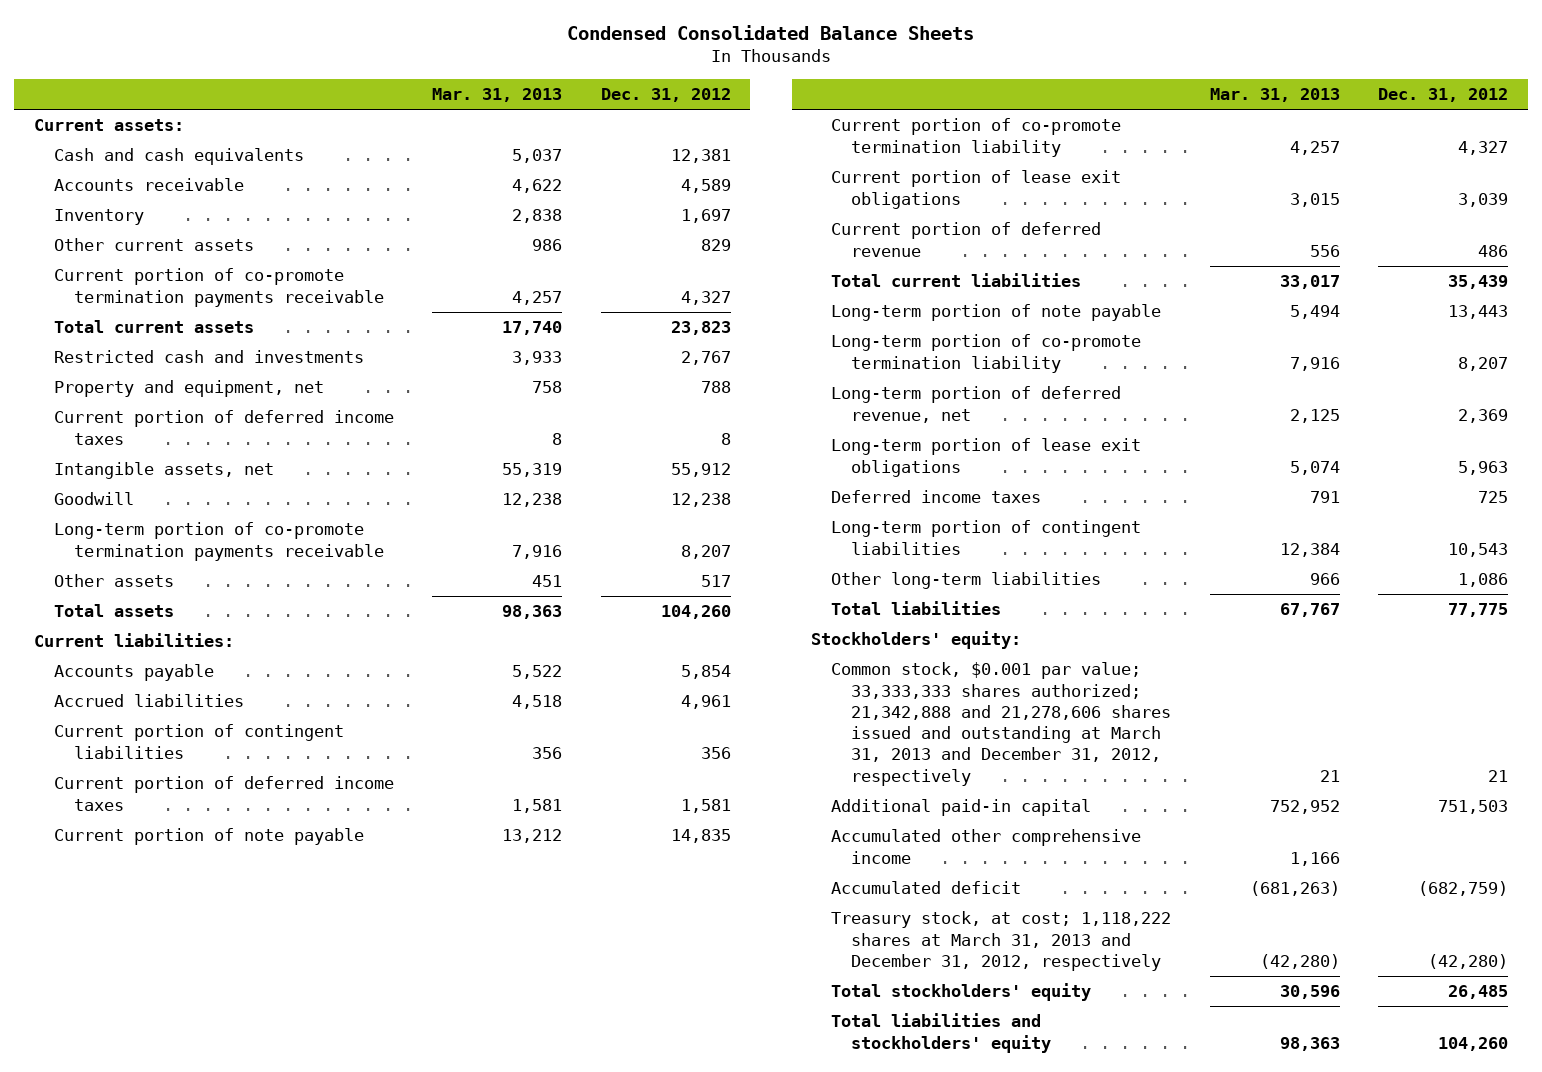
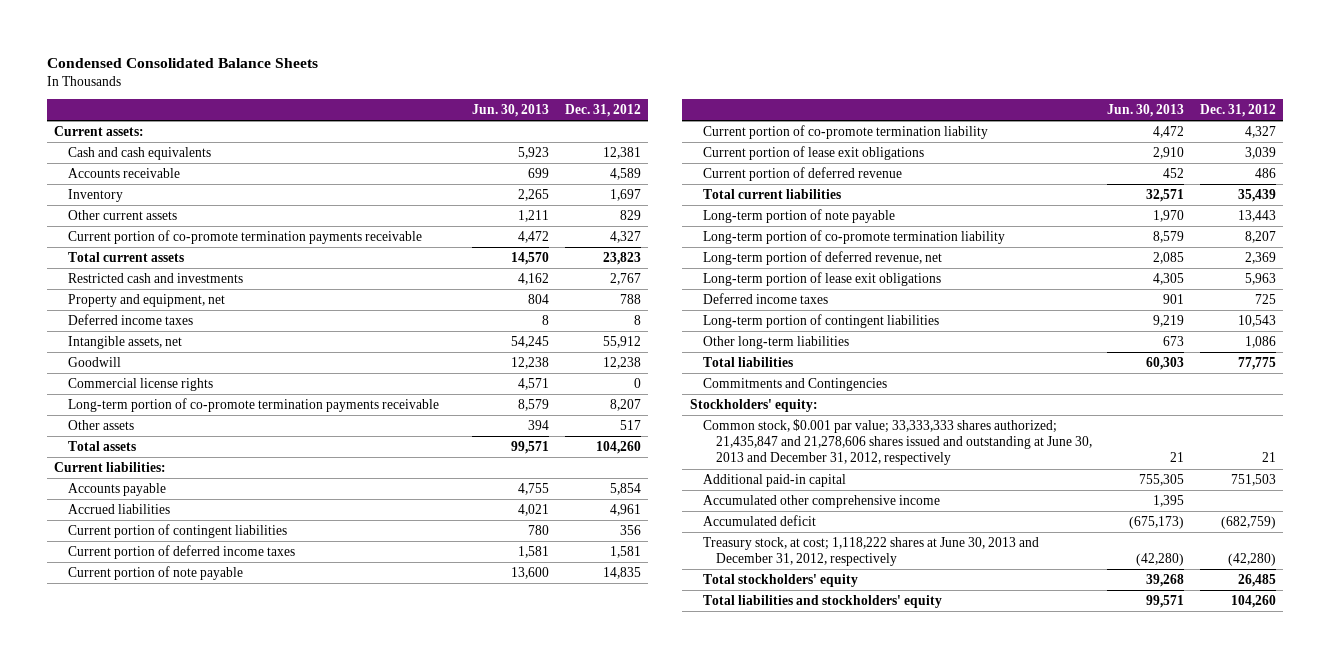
- | Mar. 31, 2013 | Dec. 31, 2012
+ | Jun. 30, 2013 | Dec. 31, 2012
- Current portion of deferred income taxes | 8 | 8
+ Deferred income taxes | 8 | 8
+ Commercial license rights | 4,571 | 0
+ Commitments and Contingencies
- Common stock, $0.001 par value; 33,333,333 shares authorized; 21,342,888 and 21,278,606 shares issued and outstanding at March 31, 2013 and December 31, 2012, respectively | 21 | 21
+ Common stock, $0.001 par value; 33,333,333 shares authorized; 21,435,847 and 21,278,606 shares issued and outstanding at June 30, 2013 and December 31, 2012, respectively | 21 | 21
- Treasury stock, at cost; 1,118,222 shares at March 31, 2013 and December 31, 2012, respectively | (42,280) | (42,280)
+ Treasury stock, at cost; 1,118,222 shares at June 30, 2013 and December 31, 2012, respectively | (42,280) | (42,280)

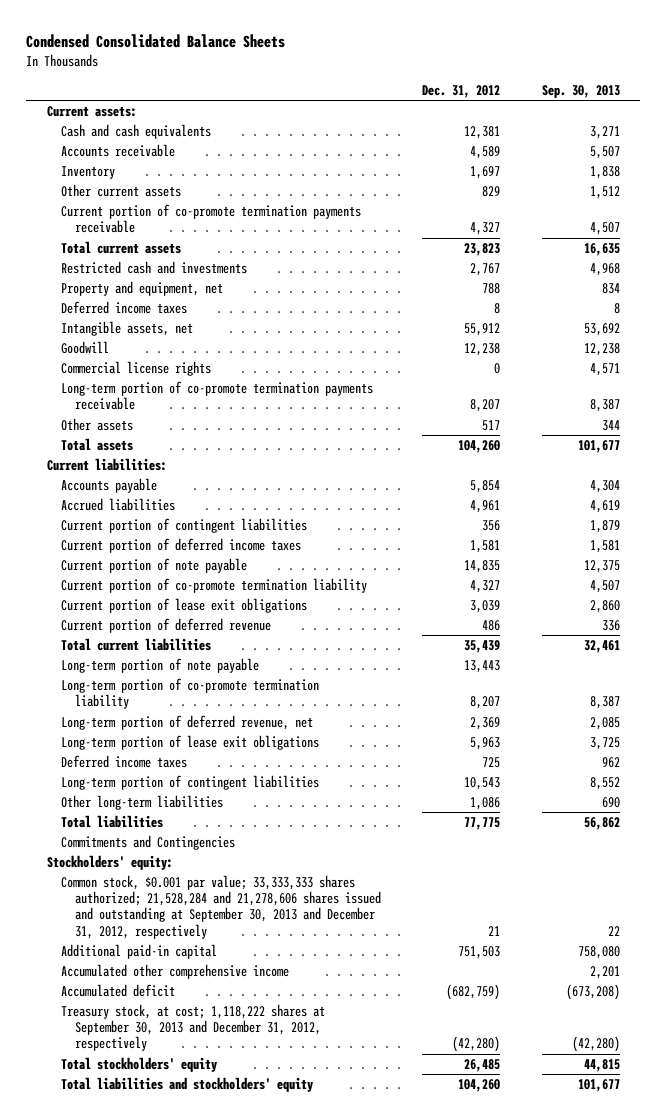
- | Jun. 30, 2013 | Dec. 31, 2012
+ | Dec. 31, 2012 | Sep. 30, 2013
- Common stock, $0.001 par value; 33,333,333 shares authorized; 21,435,847 and 21,278,606 shares issued and outstanding at June 30, 2013 and December 31, 2012, respectively | 21 | 21
+ Common stock, $0.001 par value; 33,333,333 shares authorized; 21,528,284 and 21,278,606 shares issued and outstanding at September 30, 2013 and December 31, 2012, respectively | 21 | 22
- Treasury stock, at cost; 1,118,222 shares at June 30, 2013 and December 31, 2012, respectively | (42,280) | (42,280)
+ Treasury stock, at cost; 1,118,222 shares at September 30, 2013 and December 31, 2012, respectively | (42,280) | (42,280)

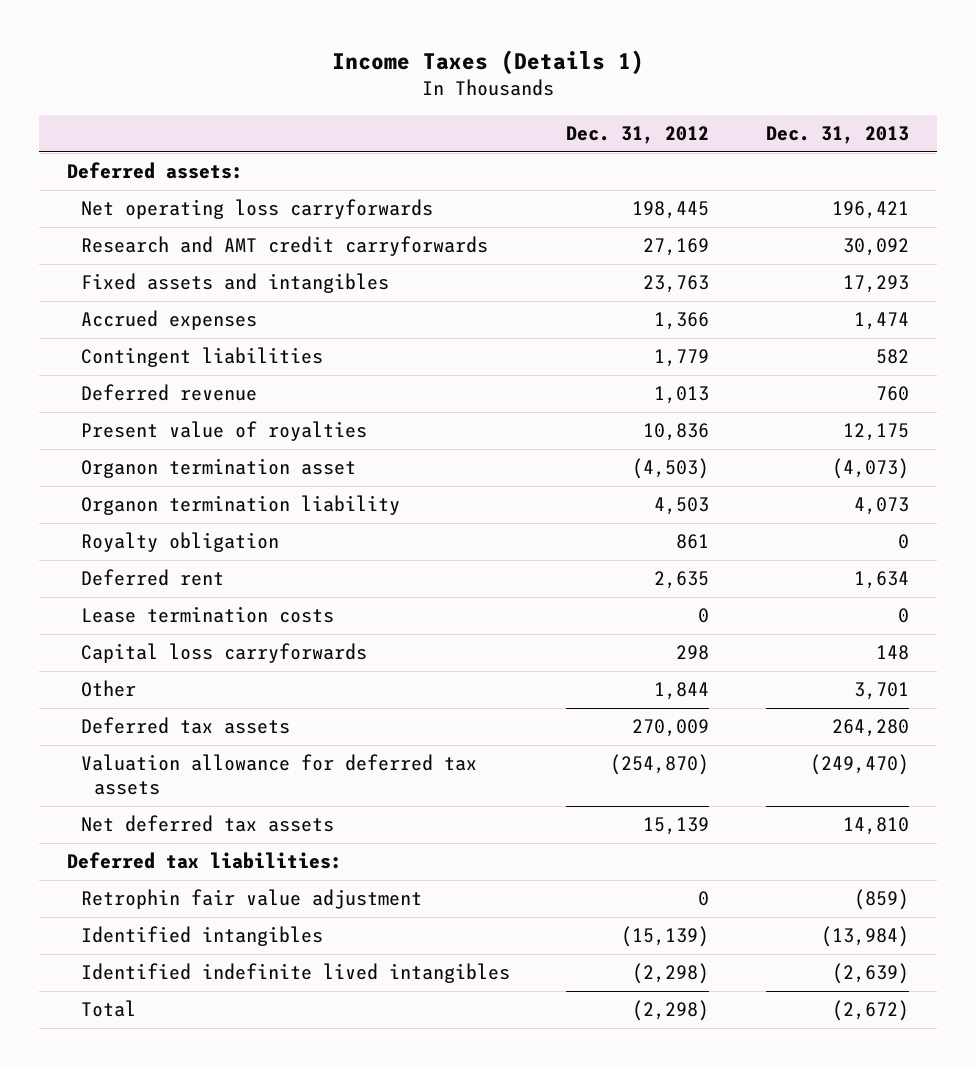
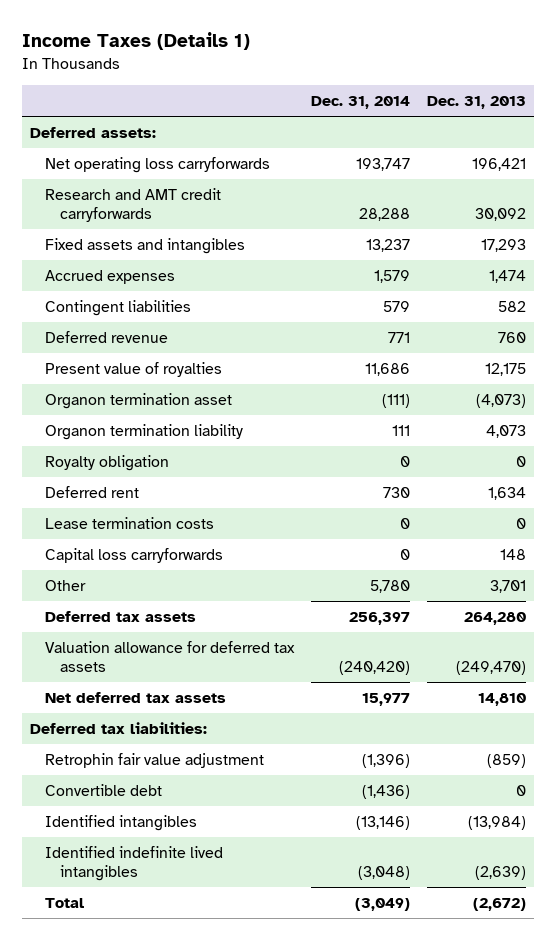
- | Dec. 31, 2012 | Dec. 31, 2013
+ | Dec. 31, 2014 | Dec. 31, 2013
+ Convertible debt | (1,436) | 0

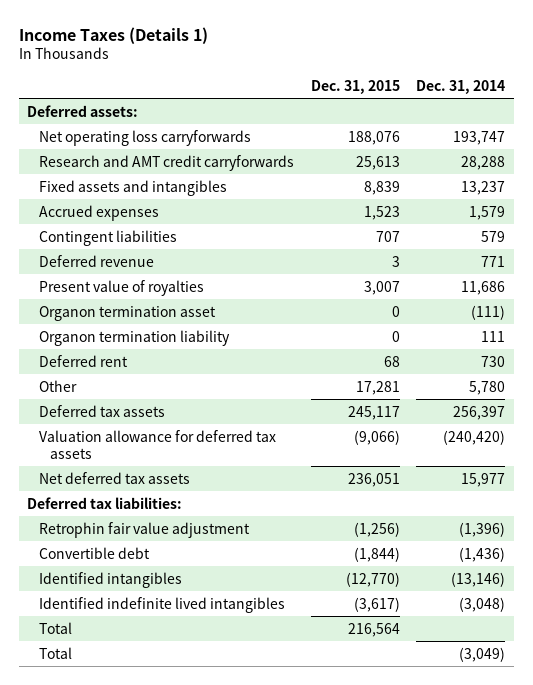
- | Dec. 31, 2014 | Dec. 31, 2013
+ | Dec. 31, 2015 | Dec. 31, 2014
- Royalty obligation | 0 | 0
- Lease termination costs | 0 | 0
- Capital loss carryforwards | 0 | 148
+ Total | 216,564 |

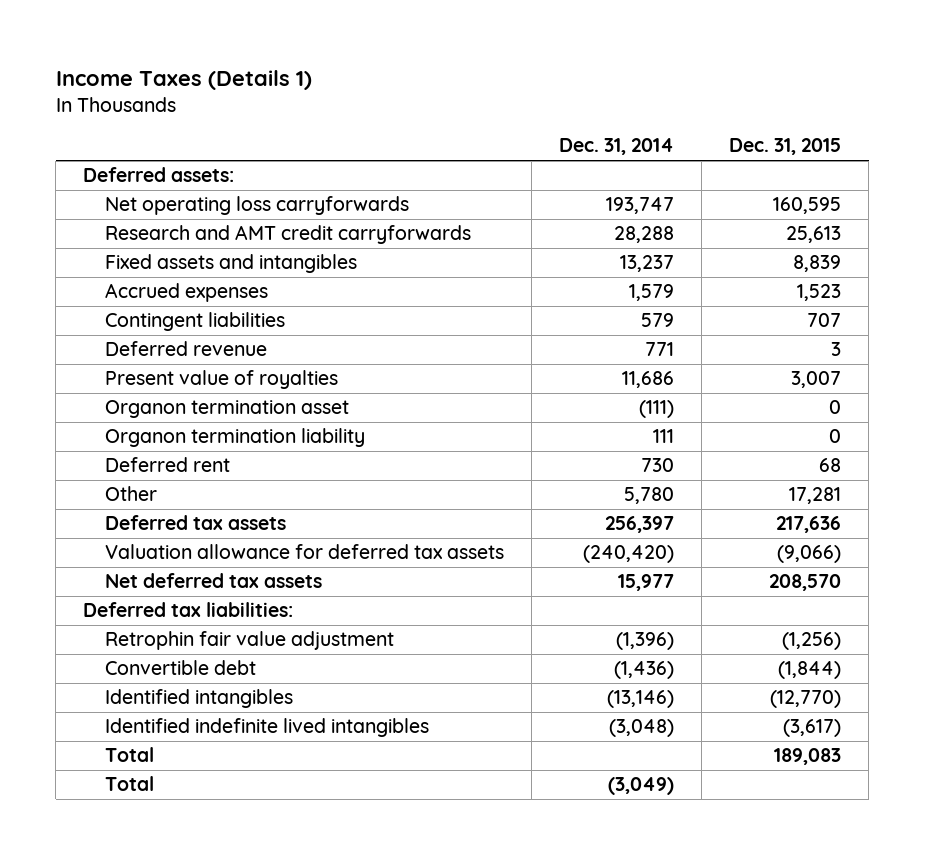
- | Dec. 31, 2015 | Dec. 31, 2014
+ | Dec. 31, 2014 | Dec. 31, 2015
- Net operating loss carryforwards | 188,076 | 193,747
+ Net operating loss carryforwards | 193,747 | 160,595
- Deferred tax assets | 245,117 | 256,397
+ Deferred tax assets | 256,397 | 217,636
- Net deferred tax assets | 236,051 | 15,977
+ Net deferred tax assets | 15,977 | 208,570
- Total | 216,564 |
+ Total | | 189,083

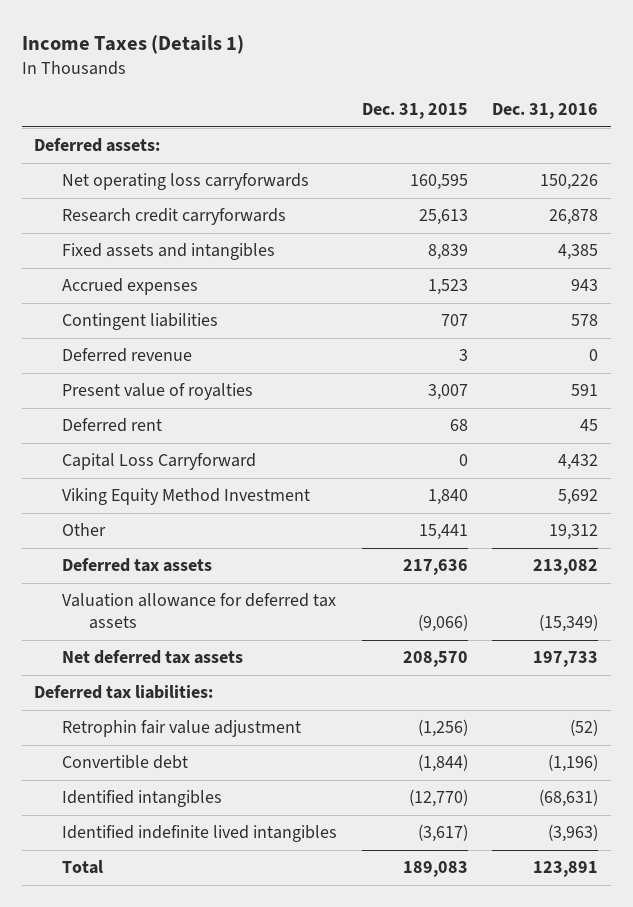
- | Dec. 31, 2014 | Dec. 31, 2015
+ | Dec. 31, 2015 | Dec. 31, 2016
- Research and AMT credit carryforwards | 28,288 | 25,613
+ Research credit carryforwards | 25,613 | 26,878
- Organon termination asset | (111) | 0
- Organon termination liability | 111 | 0
- Other | 5,780 | 17,281
+ Capital Loss Carryforward | 0 | 4,432
+ Viking Equity Method Investment | 1,840 | 5,692
+ Other | 15,441 | 19,312
- Total | (3,049) |

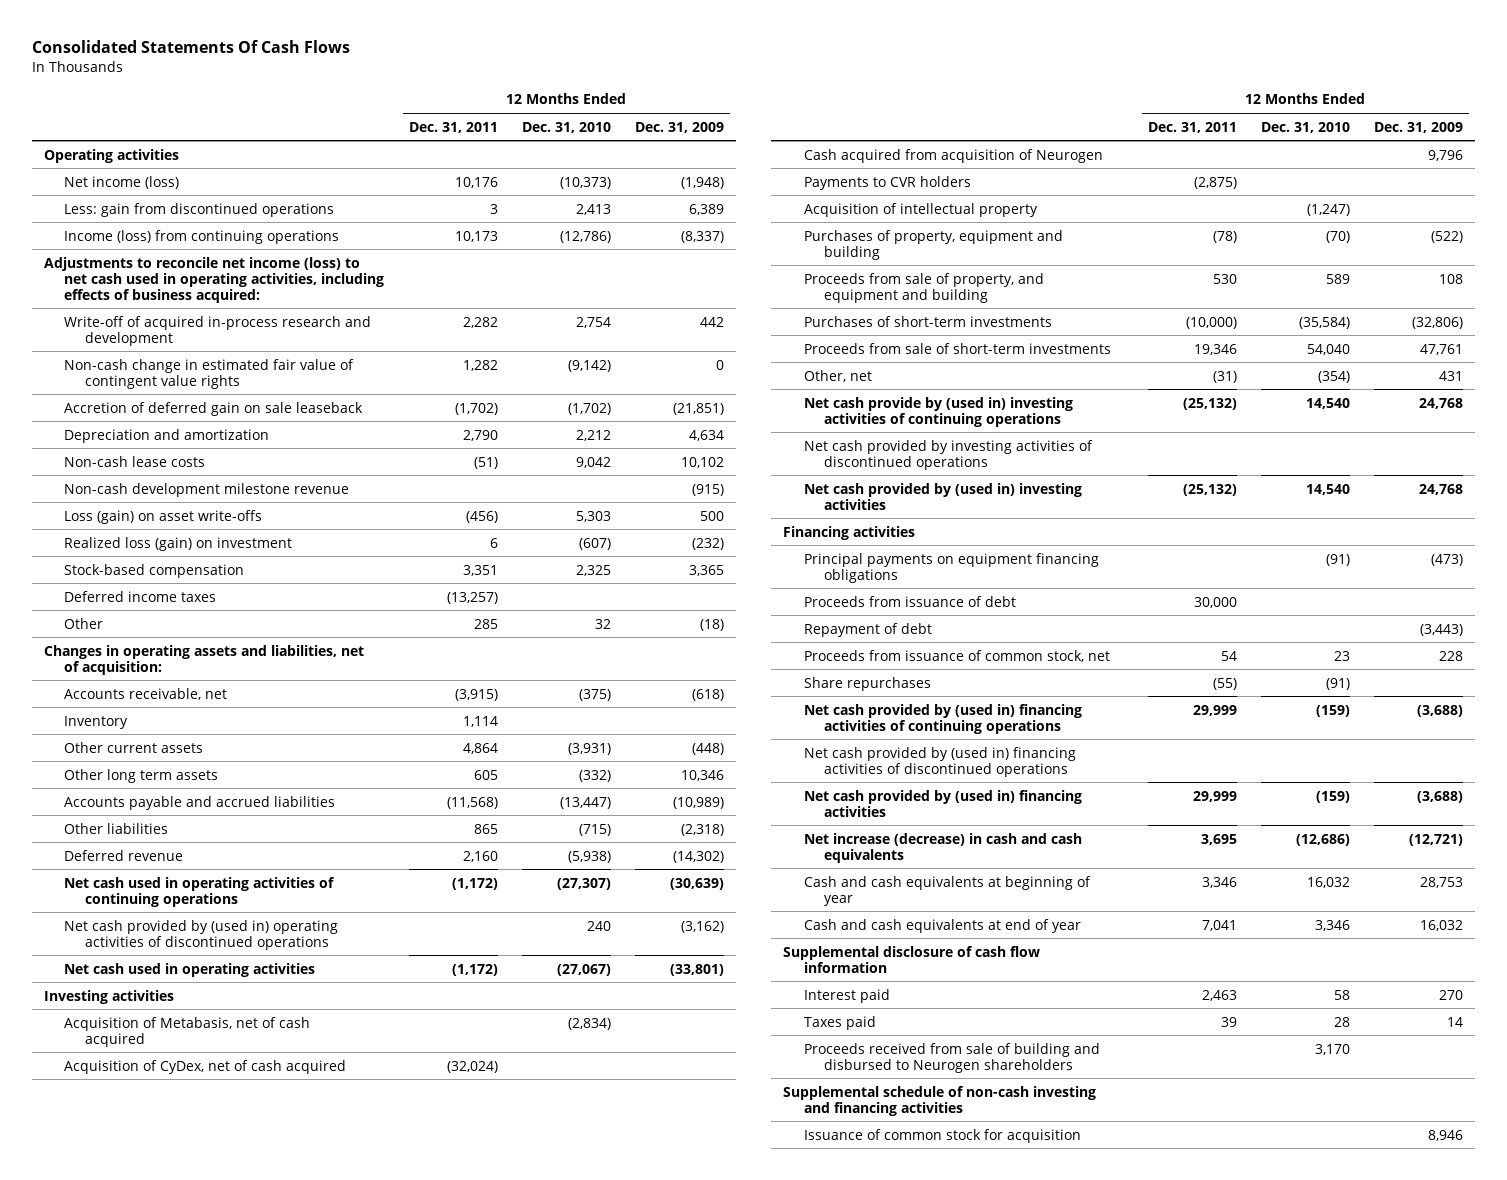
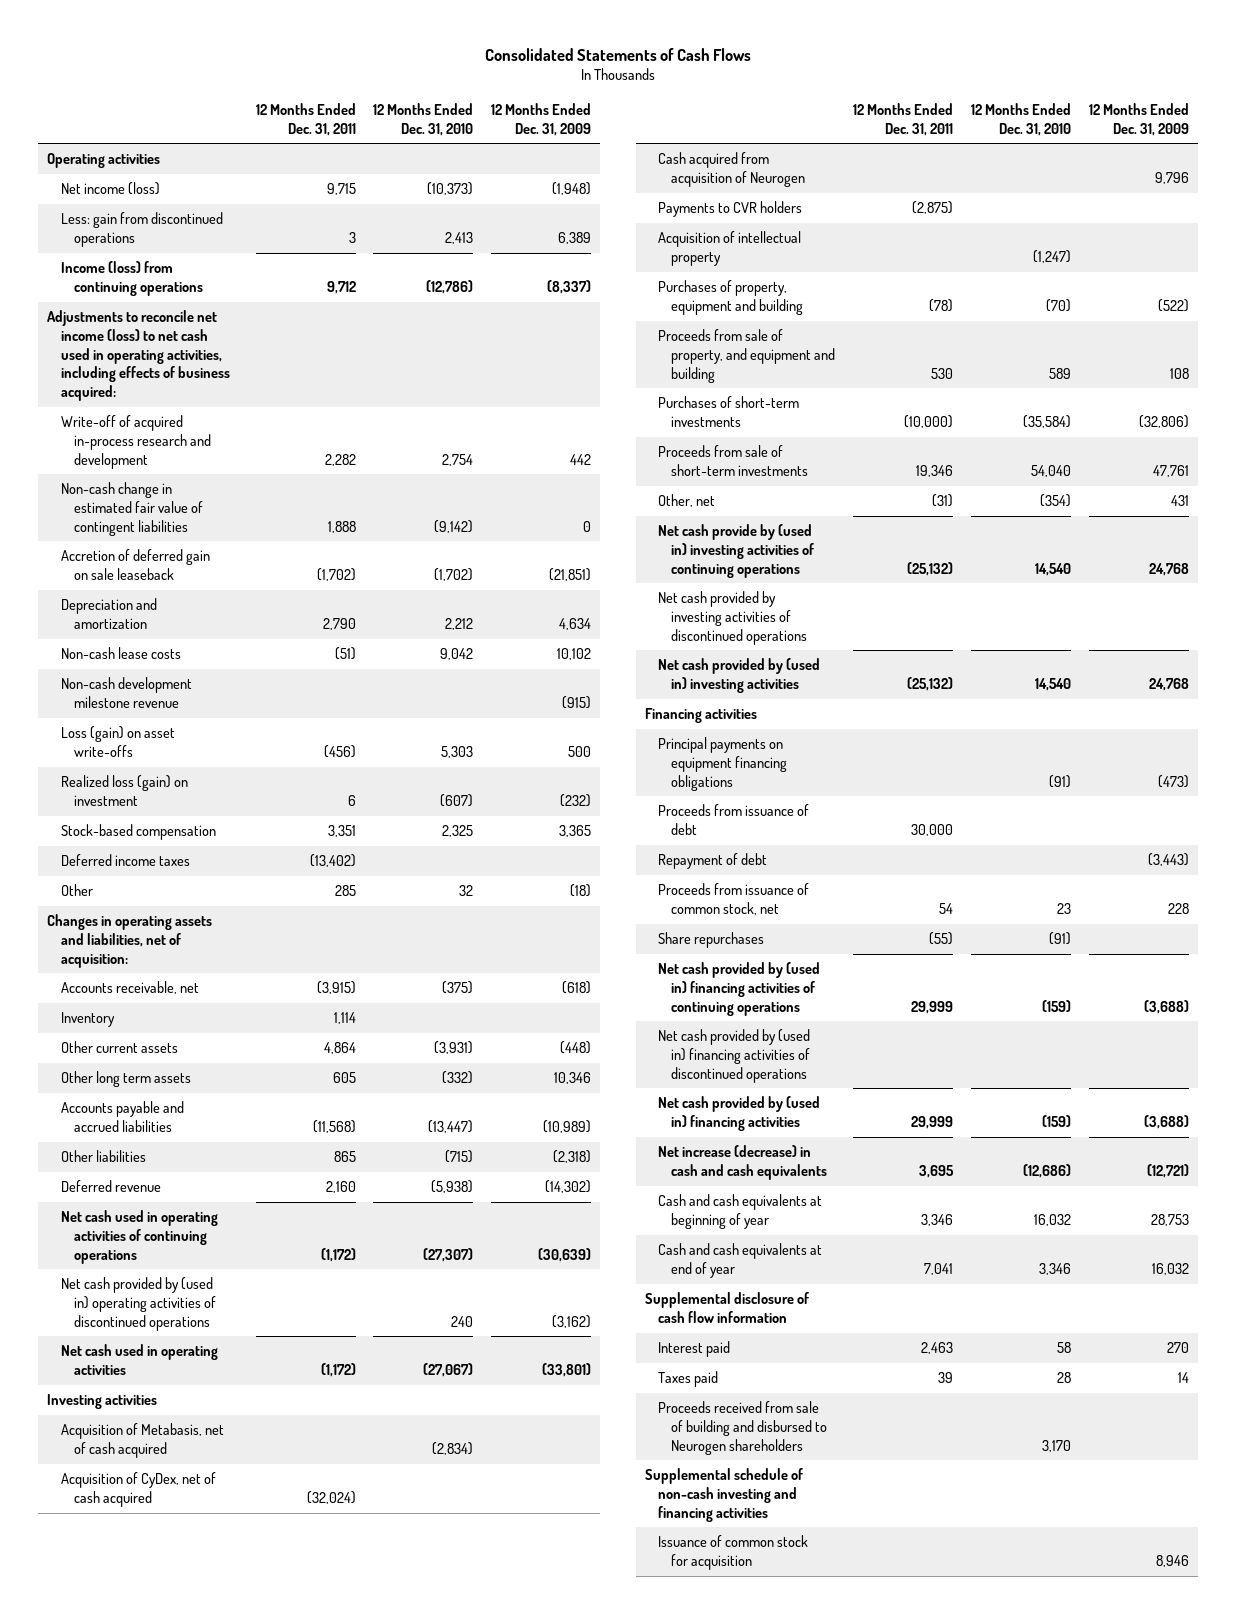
- Consolidated Statements Of Cash Flows
+ Consolidated Statements of Cash Flows
- Net income (loss) | 10,176 | (10,373) | (1,948)
+ Net income (loss) | 9,715 | (10,373) | (1,948)
- Income (loss) from continuing operations | 10,173 | (12,786) | (8,337)
+ Income (loss) from continuing operations | 9,712 | (12,786) | (8,337)
- Non-cash change in estimated fair value of contingent value rights | 1,282 | (9,142) | 0
+ Non-cash change in estimated fair value of contingent liabilities | 1,888 | (9,142) | 0
- Deferred income taxes | (13,257) | |
+ Deferred income taxes | (13,402) | |

